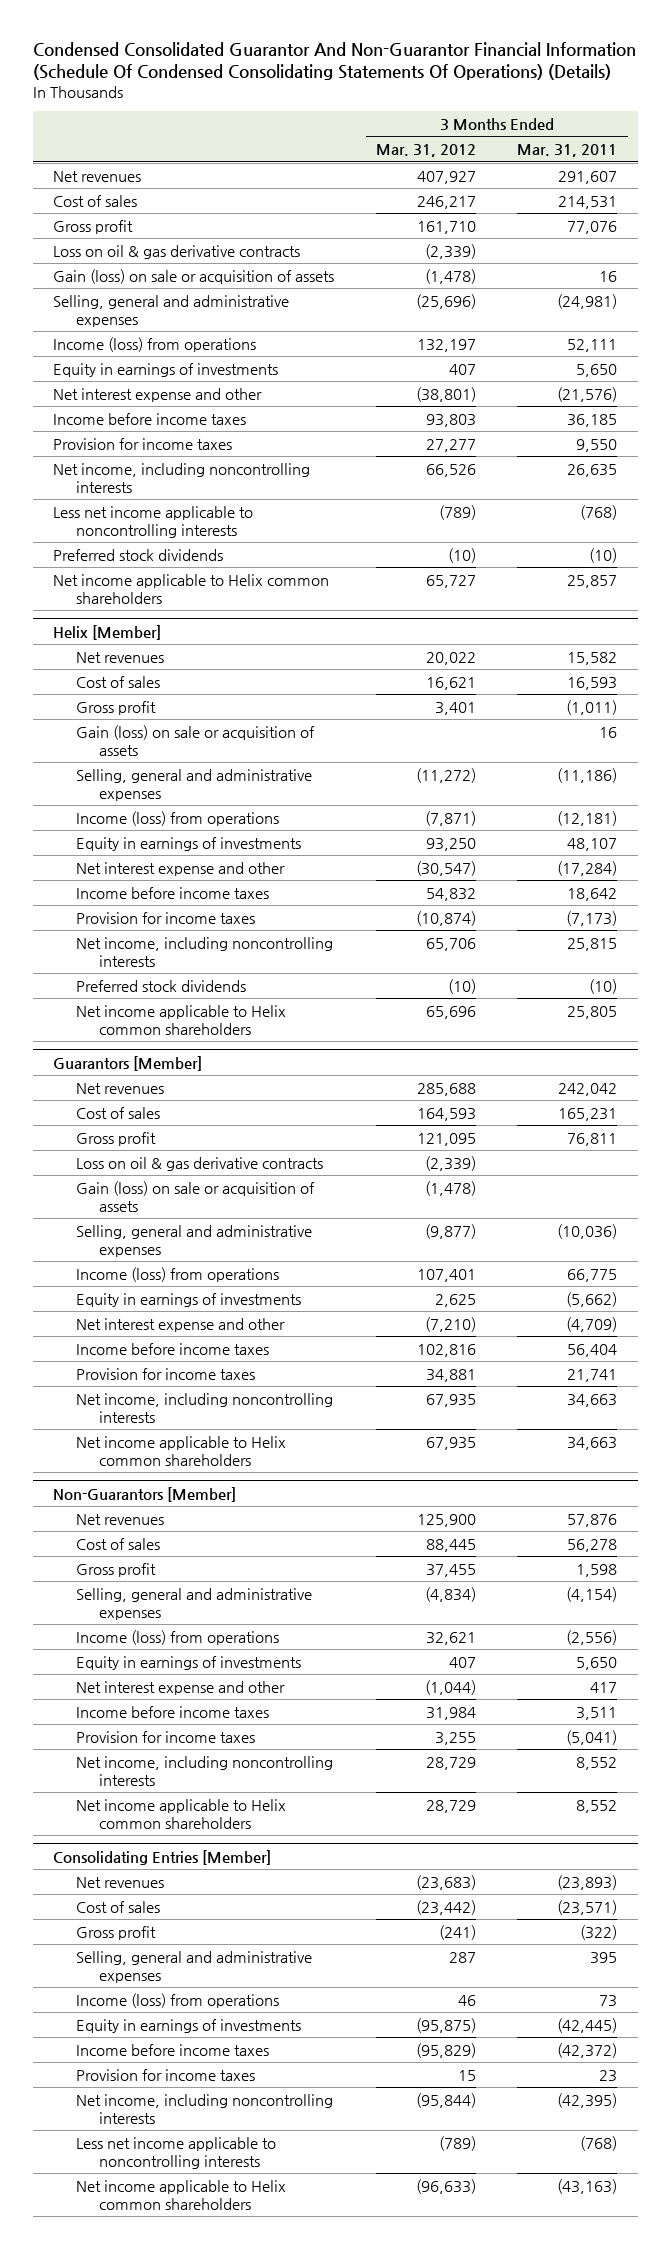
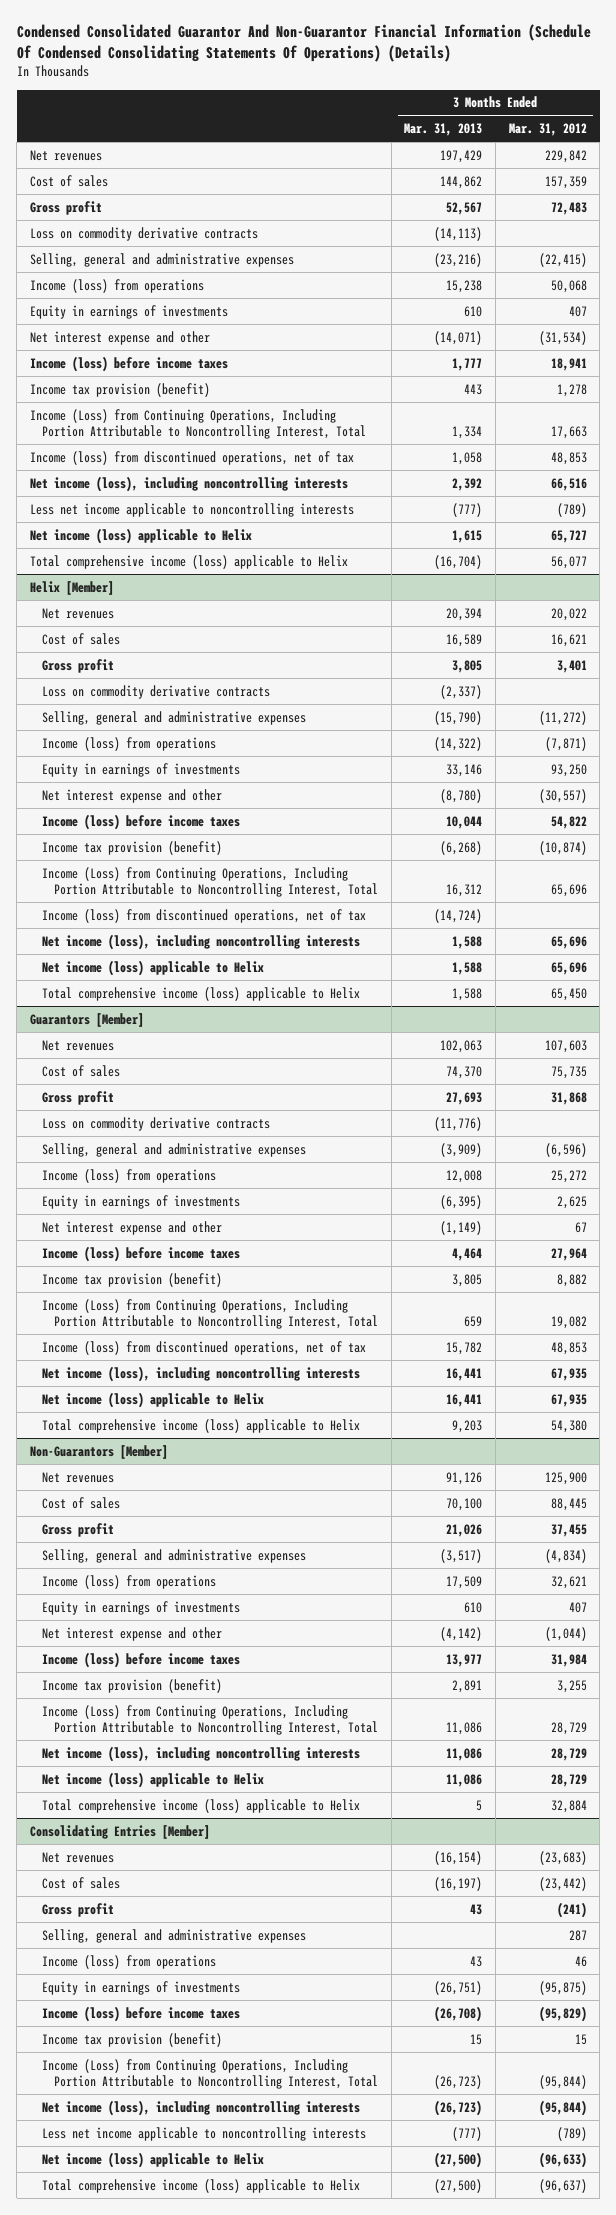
- | 3 Months Ended Mar. 31, 2012 | 3 Months Ended Mar. 31, 2011
+ | 3 Months Ended Mar. 31, 2013 | 3 Months Ended Mar. 31, 2012
- Net revenues | 407,927 | 291,607
- Cost of sales | 246,217 | 214,531
- Gross profit | 161,710 | 77,076
- Loss on oil & gas derivative contracts | (2,339) |
- Gain (loss) on sale or acquisition of assets | (1,478) | 16
- Selling, general and administrative expenses | (25,696) | (24,981)
- Income (loss) from operations | 132,197 | 52,111
+ Net revenues | 197,429 | 229,842
+ Cost of sales | 144,862 | 157,359
+ Gross profit | 52,567 | 72,483
+ Loss on commodity derivative contracts | (14,113) |
+ Selling, general and administrative expenses | (23,216) | (22,415)
+ Income (loss) from operations | 15,238 | 50,068
- Net interest expense and other | (38,801) | (21,576)
- Income before income taxes | 93,803 | 36,185
- Provision for income taxes | 27,277 | 9,550
- Net income, including noncontrolling interests | 66,526 | 26,635
+ Net interest expense and other | (14,071) | (31,534)
+ Income (loss) before income taxes | 1,777 | 18,941
+ Income tax provision (benefit) | 443 | 1,278
+ Income (Loss) from Continuing Operations, Including Portion Attributable to Noncontrolling Interest, Total | 1,334 | 17,663
+ Income (loss) from discontinued operations, net of tax | 1,058 | 48,853
+ Net income (loss), including noncontrolling interests | 2,392 | 66,516
- Preferred stock dividends | (10) | (10)
- Net income applicable to Helix common shareholders | 65,727 | 25,857
+ Net income (loss) applicable to Helix | 1,615 | 65,727
+ Total comprehensive income (loss) applicable to Helix | (16,704) | 56,077
@ Helix [Member]
- Gain (loss) on sale or acquisition of assets | | 16
+ Loss on commodity derivative contracts | (2,337) |
- Net interest expense and other | (30,547) | (17,284)
- Income before income taxes | 54,832 | 18,642
- Provision for income taxes | (10,874) | (7,173)
- Net income, including noncontrolling interests | 65,706 | 25,815
- Preferred stock dividends | (10) | (10)
- Net income applicable to Helix common shareholders | 65,696 | 25,805
+ Net interest expense and other | (8,780) | (30,557)
+ Income (loss) before income taxes | 10,044 | 54,822
+ Income tax provision (benefit) | (6,268) | (10,874)
+ Income (Loss) from Continuing Operations, Including Portion Attributable to Noncontrolling Interest, Total | 16,312 | 65,696
+ Income (loss) from discontinued operations, net of tax | (14,724) |
+ Net income (loss), including noncontrolling interests | 1,588 | 65,696
+ Net income (loss) applicable to Helix | 1,588 | 65,696
+ Total comprehensive income (loss) applicable to Helix | 1,588 | 65,450
@ Guarantors [Member]
- Net revenues | 285,688 | 242,042
- Cost of sales | 164,593 | 165,231
- Gross profit | 121,095 | 76,811
- Loss on oil & gas derivative contracts | (2,339) |
- Gain (loss) on sale or acquisition of assets | (1,478) |
- Selling, general and administrative expenses | (9,877) | (10,036)
- Income (loss) from operations | 107,401 | 66,775
+ Net revenues | 102,063 | 107,603
+ Cost of sales | 74,370 | 75,735
+ Gross profit | 27,693 | 31,868
+ Loss on commodity derivative contracts | (11,776) |
+ Selling, general and administrative expenses | (3,909) | (6,596)
+ Income (loss) from operations | 12,008 | 25,272
- Net interest expense and other | (7,210) | (4,709)
- Income before income taxes | 102,816 | 56,404
- Provision for income taxes | 34,881 | 21,741
- Net income, including noncontrolling interests | 67,935 | 34,663
- Net income applicable to Helix common shareholders | 67,935 | 34,663
+ Net interest expense and other | (1,149) | 67
+ Income (loss) before income taxes | 4,464 | 27,964
+ Income tax provision (benefit) | 3,805 | 8,882
+ Income (Loss) from Continuing Operations, Including Portion Attributable to Noncontrolling Interest, Total | 659 | 19,082
+ Income (loss) from discontinued operations, net of tax | 15,782 | 48,853
+ Net income (loss), including noncontrolling interests | 16,441 | 67,935
+ Net income (loss) applicable to Helix | 16,441 | 67,935
+ Total comprehensive income (loss) applicable to Helix | 9,203 | 54,380
@ Non-Guarantors [Member]
- Income before income taxes | 31,984 | 3,511
- Provision for income taxes | 3,255 | (5,041)
- Net income, including noncontrolling interests | 28,729 | 8,552
- Net income applicable to Helix common shareholders | 28,729 | 8,552
+ Income (loss) before income taxes | 13,977 | 31,984
+ Income tax provision (benefit) | 2,891 | 3,255
+ Income (Loss) from Continuing Operations, Including Portion Attributable to Noncontrolling Interest, Total | 11,086 | 28,729
+ Net income (loss), including noncontrolling interests | 11,086 | 28,729
+ Net income (loss) applicable to Helix | 11,086 | 28,729
+ Total comprehensive income (loss) applicable to Helix | 5 | 32,884
@ Consolidating Entries [Member]
- Income before income taxes | (95,829) | (42,372)
- Provision for income taxes | 15 | 23
- Net income, including noncontrolling interests | (95,844) | (42,395)
+ Income (loss) before income taxes | (26,708) | (95,829)
+ Income tax provision (benefit) | 15 | 15
+ Income (Loss) from Continuing Operations, Including Portion Attributable to Noncontrolling Interest, Total | (26,723) | (95,844)
+ Net income (loss), including noncontrolling interests | (26,723) | (95,844)
- Net income applicable to Helix common shareholders | (96,633) | (43,163)
+ Net income (loss) applicable to Helix | (27,500) | (96,633)
+ Total comprehensive income (loss) applicable to Helix | (27,500) | (96,637)

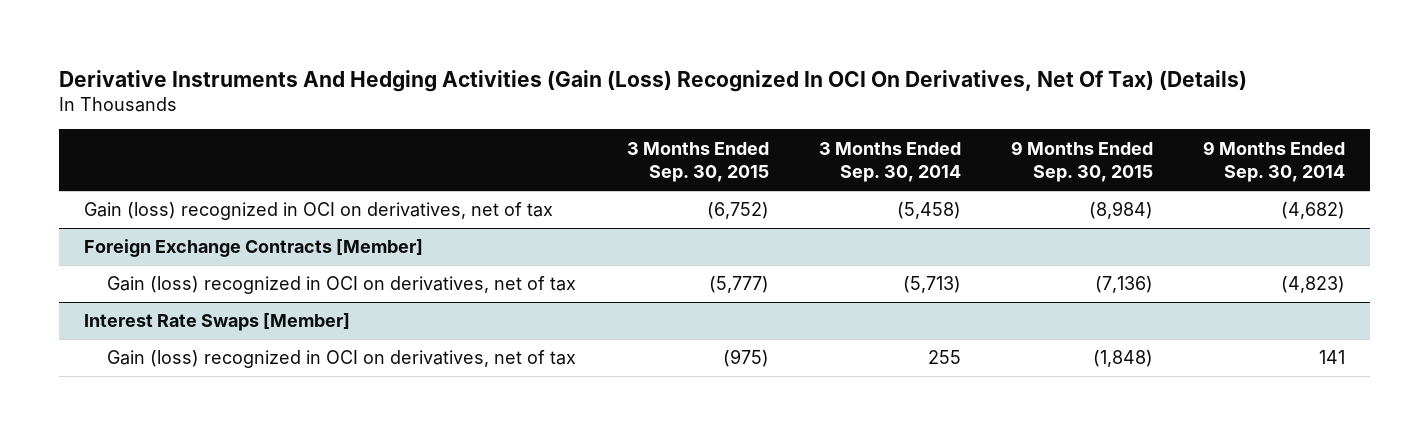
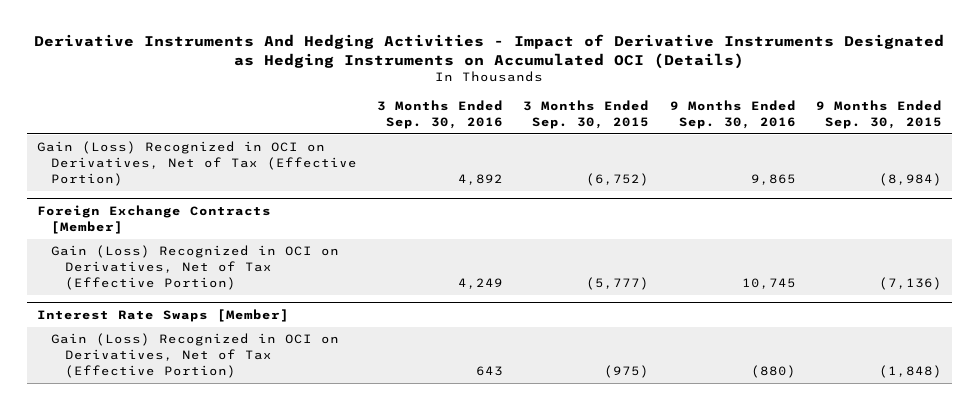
- Derivative Instruments And Hedging Activities (Gain (Loss) Recognized In OCI On Derivatives, Net Of Tax) (Details)
+ Derivative Instruments And Hedging Activities - Impact of Derivative Instruments Designated as Hedging Instruments on Accumulated OCI (Details)
- | 3 Months Ended Sep. 30, 2015 | 3 Months Ended Sep. 30, 2014 | 9 Months Ended Sep. 30, 2015 | 9 Months Ended Sep. 30, 2014
+ | 3 Months Ended Sep. 30, 2016 | 3 Months Ended Sep. 30, 2015 | 9 Months Ended Sep. 30, 2016 | 9 Months Ended Sep. 30, 2015
- Gain (loss) recognized in OCI on derivatives, net of tax | (6,752) | (5,458) | (8,984) | (4,682)
+ Gain (Loss) Recognized in OCI on Derivatives, Net of Tax (Effective Portion) | 4,892 | (6,752) | 9,865 | (8,984)
@ Foreign Exchange Contracts [Member]
- Gain (loss) recognized in OCI on derivatives, net of tax | (5,777) | (5,713) | (7,136) | (4,823)
+ Gain (Loss) Recognized in OCI on Derivatives, Net of Tax (Effective Portion) | 4,249 | (5,777) | 10,745 | (7,136)
@ Interest Rate Swaps [Member]
- Gain (loss) recognized in OCI on derivatives, net of tax | (975) | 255 | (1,848) | 141
+ Gain (Loss) Recognized in OCI on Derivatives, Net of Tax (Effective Portion) | 643 | (975) | (880) | (1,848)

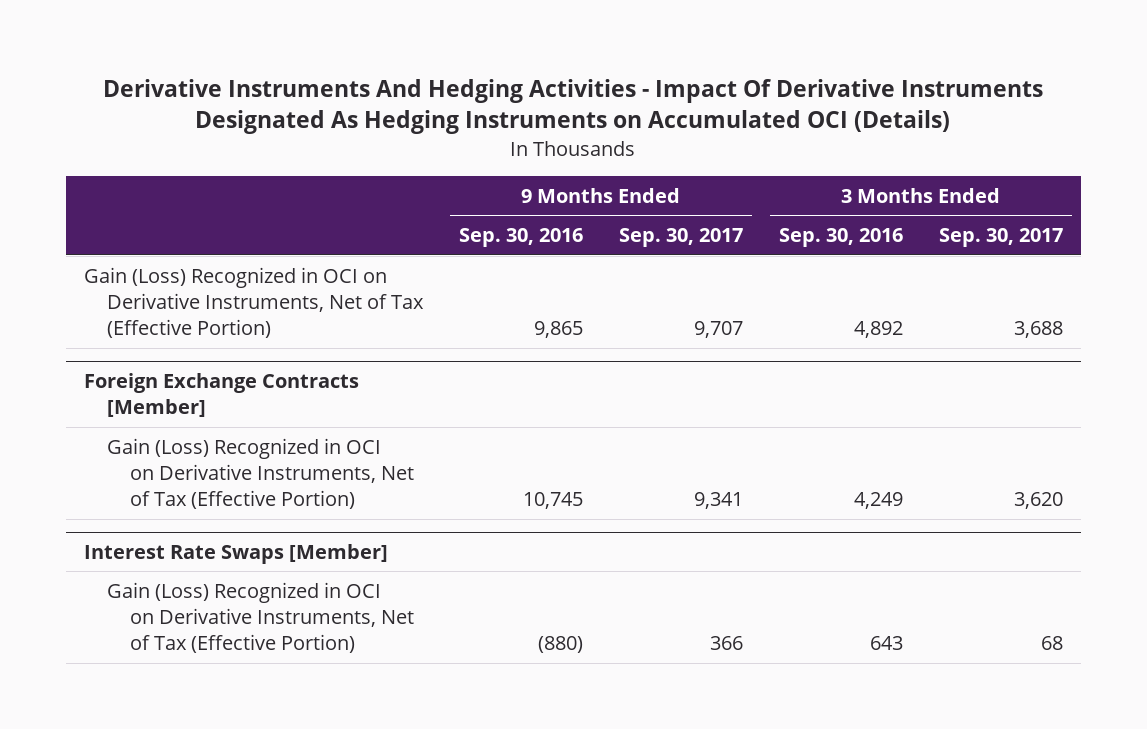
- Derivative Instruments And Hedging Activities - Impact of Derivative Instruments Designated as Hedging Instruments on Accumulated OCI (Details)
+ Derivative Instruments And Hedging Activities - Impact Of Derivative Instruments Designated As Hedging Instruments on Accumulated OCI (Details)
- | 3 Months Ended Sep. 30, 2016 | 3 Months Ended Sep. 30, 2015 | 9 Months Ended Sep. 30, 2016 | 9 Months Ended Sep. 30, 2015
+ | 9 Months Ended Sep. 30, 2016 | 9 Months Ended Sep. 30, 2017 | 3 Months Ended Sep. 30, 2016 | 3 Months Ended Sep. 30, 2017
- Gain (Loss) Recognized in OCI on Derivatives, Net of Tax (Effective Portion) | 4,892 | (6,752) | 9,865 | (8,984)
+ Gain (Loss) Recognized in OCI on Derivative Instruments, Net of Tax (Effective Portion) | 9,865 | 9,707 | 4,892 | 3,688
@ Foreign Exchange Contracts [Member]
- Gain (Loss) Recognized in OCI on Derivatives, Net of Tax (Effective Portion) | 4,249 | (5,777) | 10,745 | (7,136)
+ Gain (Loss) Recognized in OCI on Derivative Instruments, Net of Tax (Effective Portion) | 10,745 | 9,341 | 4,249 | 3,620
@ Interest Rate Swaps [Member]
- Gain (Loss) Recognized in OCI on Derivatives, Net of Tax (Effective Portion) | 643 | (975) | (880) | (1,848)
+ Gain (Loss) Recognized in OCI on Derivative Instruments, Net of Tax (Effective Portion) | (880) | 366 | 643 | 68

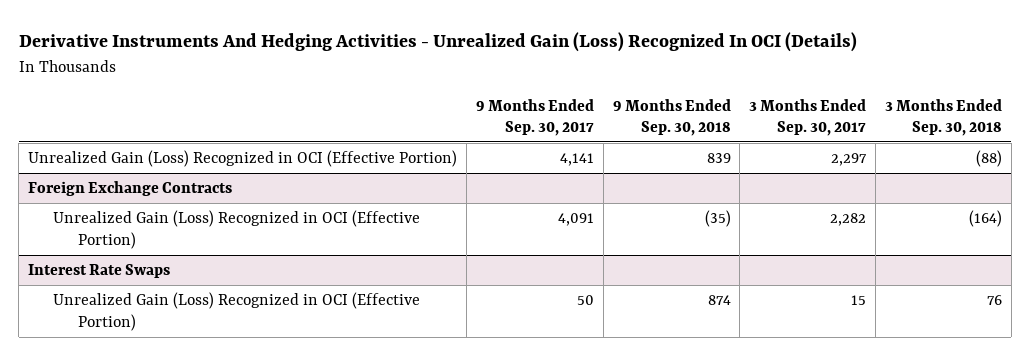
- Derivative Instruments And Hedging Activities - Impact Of Derivative Instruments Designated As Hedging Instruments on Accumulated OCI (Details)
+ Derivative Instruments And Hedging Activities - Unrealized Gain (Loss) Recognized In OCI (Details)
- | 9 Months Ended Sep. 30, 2016 | 9 Months Ended Sep. 30, 2017 | 3 Months Ended Sep. 30, 2016 | 3 Months Ended Sep. 30, 2017
+ | 9 Months Ended Sep. 30, 2017 | 9 Months Ended Sep. 30, 2018 | 3 Months Ended Sep. 30, 2017 | 3 Months Ended Sep. 30, 2018
- Gain (Loss) Recognized in OCI on Derivative Instruments, Net of Tax (Effective Portion) | 9,865 | 9,707 | 4,892 | 3,688
- Foreign Exchange Contracts [Member]
- Gain (Loss) Recognized in OCI on Derivative Instruments, Net of Tax (Effective Portion) | 10,745 | 9,341 | 4,249 | 3,620
- Interest Rate Swaps [Member]
- Gain (Loss) Recognized in OCI on Derivative Instruments, Net of Tax (Effective Portion) | (880) | 366 | 643 | 68
+ Unrealized Gain (Loss) Recognized in OCI (Effective Portion) | 4,141 | 839 | 2,297 | (88)
+ Foreign Exchange Contracts
+ Unrealized Gain (Loss) Recognized in OCI (Effective Portion) | 4,091 | (35) | 2,282 | (164)
+ Interest Rate Swaps
+ Unrealized Gain (Loss) Recognized in OCI (Effective Portion) | 50 | 874 | 15 | 76

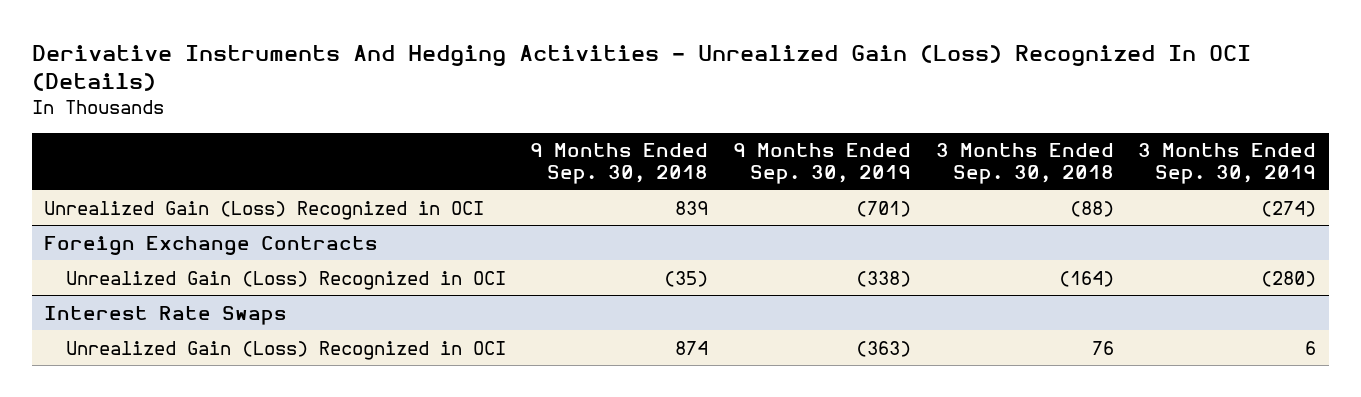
- | 9 Months Ended Sep. 30, 2017 | 9 Months Ended Sep. 30, 2018 | 3 Months Ended Sep. 30, 2017 | 3 Months Ended Sep. 30, 2018
+ | 9 Months Ended Sep. 30, 2018 | 9 Months Ended Sep. 30, 2019 | 3 Months Ended Sep. 30, 2018 | 3 Months Ended Sep. 30, 2019
- Unrealized Gain (Loss) Recognized in OCI (Effective Portion) | 4,141 | 839 | 2,297 | (88)
+ Unrealized Gain (Loss) Recognized in OCI | 839 | (701) | (88) | (274)
@ Foreign Exchange Contracts
- Unrealized Gain (Loss) Recognized in OCI (Effective Portion) | 4,091 | (35) | 2,282 | (164)
+ Unrealized Gain (Loss) Recognized in OCI | (35) | (338) | (164) | (280)
@ Interest Rate Swaps
- Unrealized Gain (Loss) Recognized in OCI (Effective Portion) | 50 | 874 | 15 | 76
+ Unrealized Gain (Loss) Recognized in OCI | 874 | (363) | 76 | 6

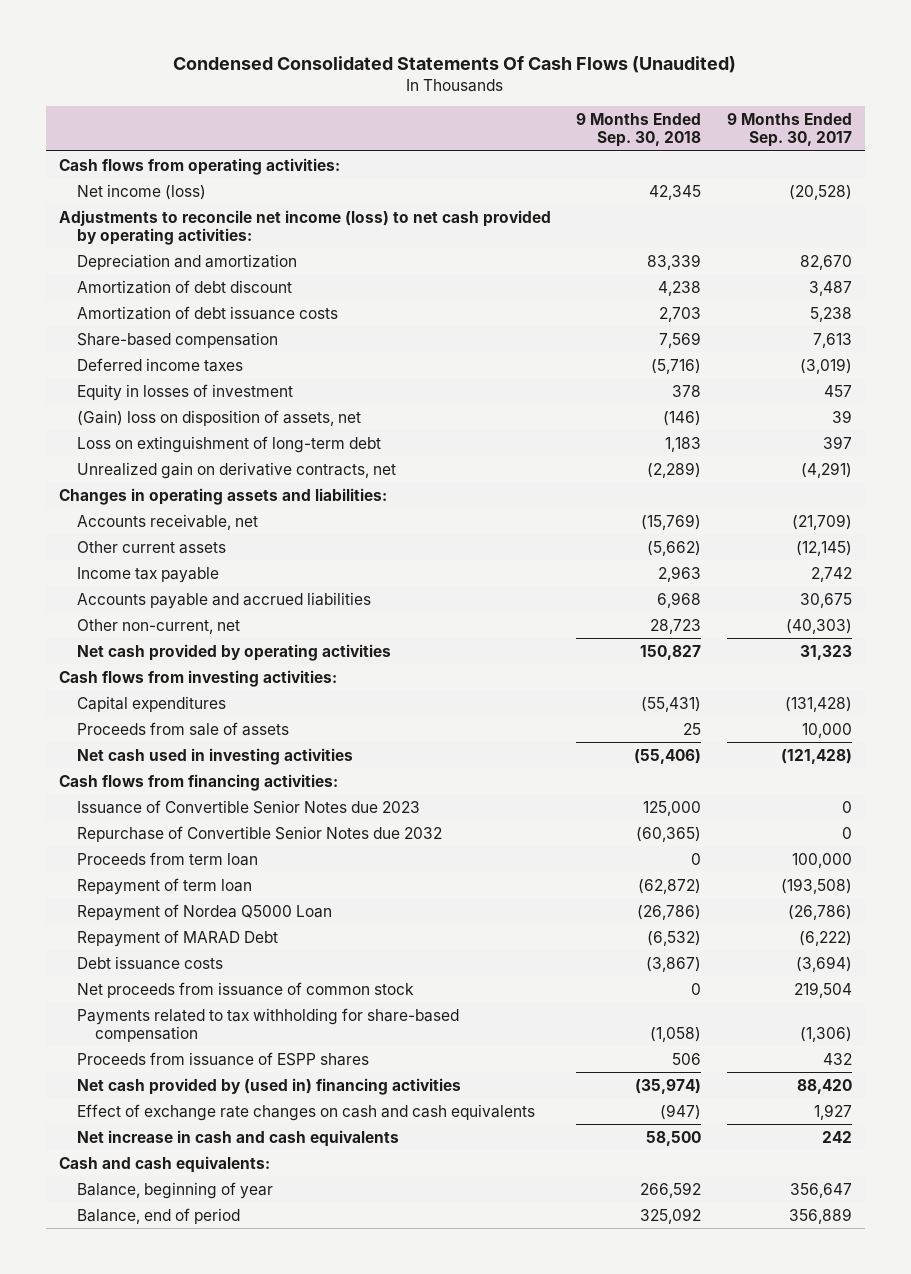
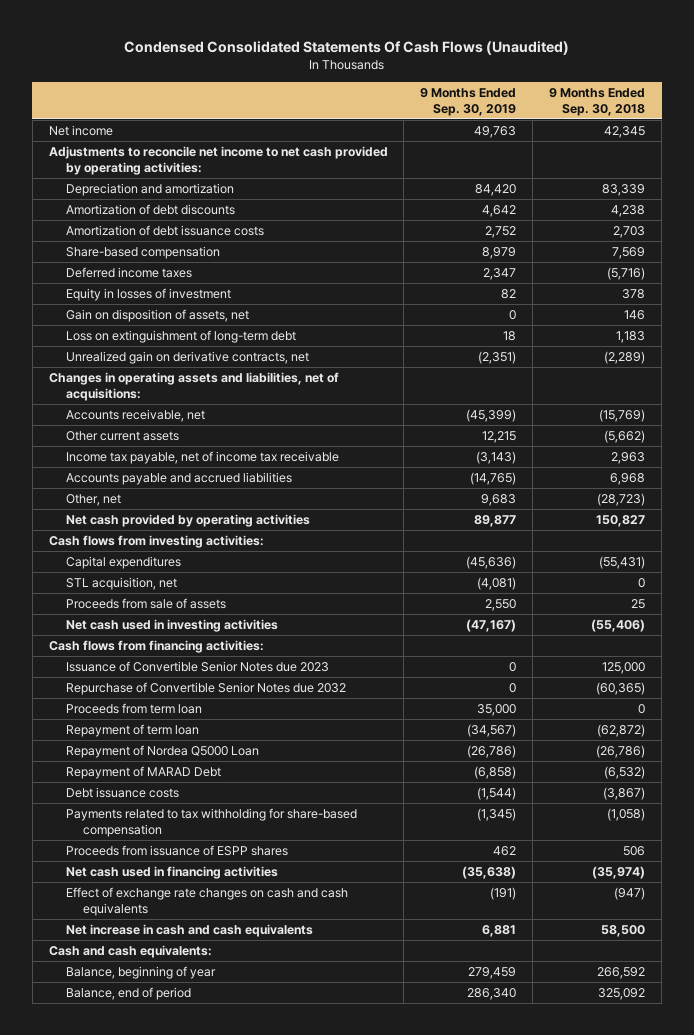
- | 9 Months Ended Sep. 30, 2018 | 9 Months Ended Sep. 30, 2017
+ | 9 Months Ended Sep. 30, 2019 | 9 Months Ended Sep. 30, 2018
- Cash flows from operating activities:
- Net income (loss) | 42,345 | (20,528)
- Adjustments to reconcile net income (loss) to net cash provided by operating activities:
+ Net income | 49,763 | 42,345
+ Adjustments to reconcile net income to net cash provided by operating activities:
- Amortization of debt discount | 4,238 | 3,487
+ Amortization of debt discounts | 4,642 | 4,238
- (Gain) loss on disposition of assets, net | (146) | 39
+ Gain on disposition of assets, net | 0 | 146
- Changes in operating assets and liabilities:
+ Changes in operating assets and liabilities, net of acquisitions:
- Income tax payable | 2,963 | 2,742
+ Income tax payable, net of income tax receivable | (3,143) | 2,963
- Other non-current, net | 28,723 | (40,303)
+ Other, net | 9,683 | (28,723)
+ STL acquisition, net | (4,081) | 0
- Net proceeds from issuance of common stock | 0 | 219,504
- Net cash provided by (used in) financing activities | (35,974) | 88,420
+ Net cash used in financing activities | (35,638) | (35,974)

